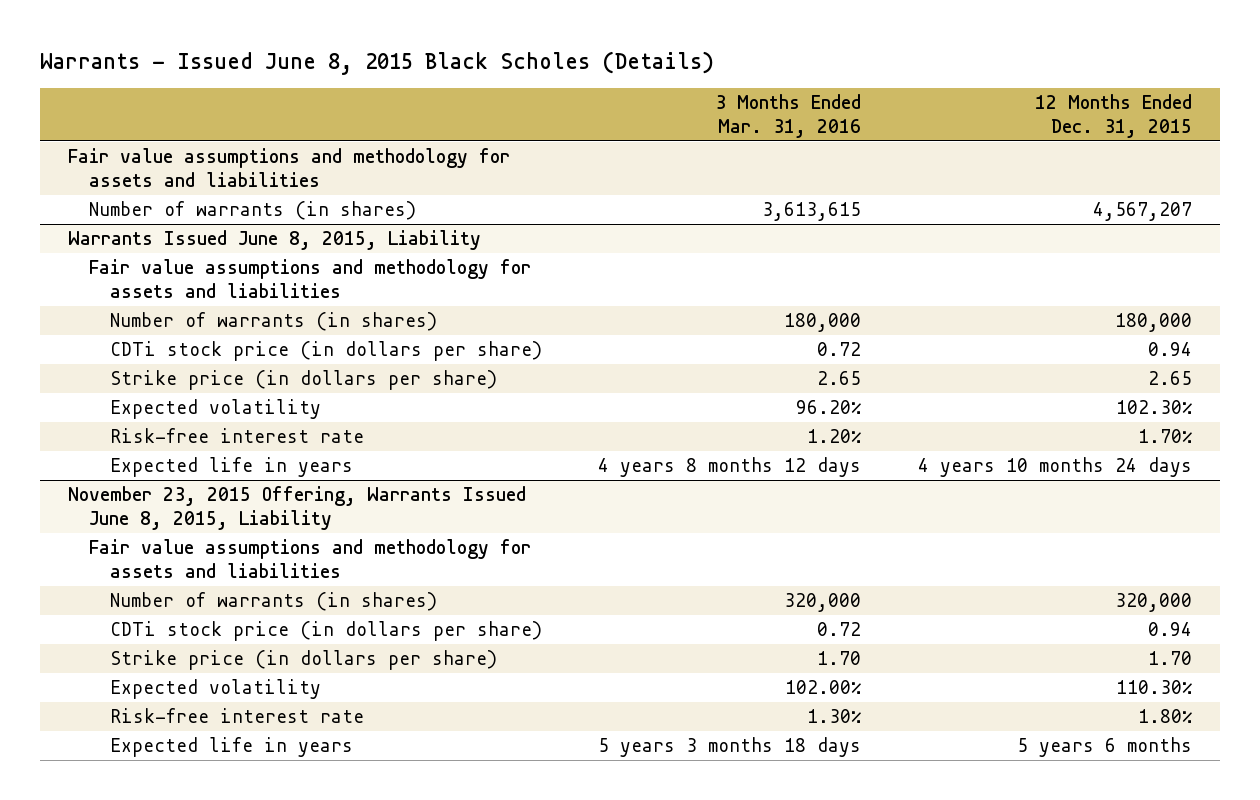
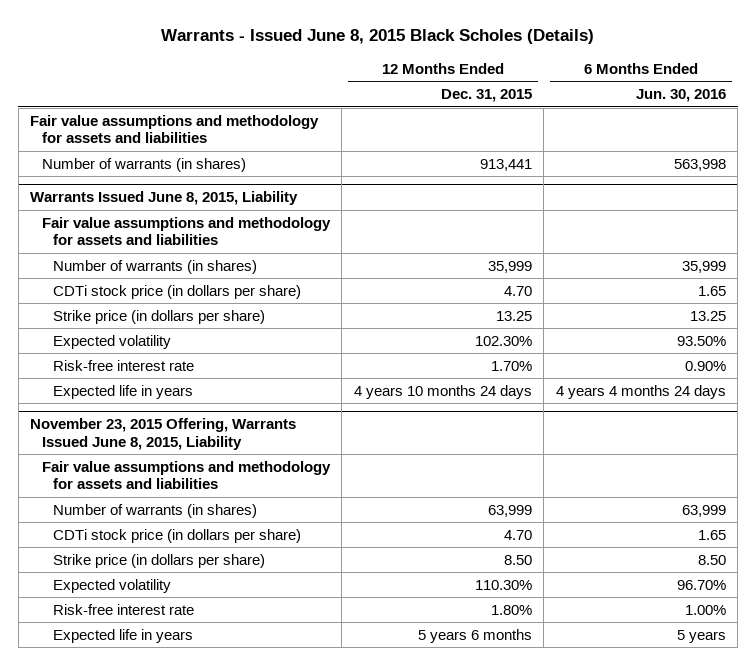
- | 3 Months Ended Mar. 31, 2016 | 12 Months Ended Dec. 31, 2015
+ | 12 Months Ended Dec. 31, 2015 | 6 Months Ended Jun. 30, 2016
- Number of warrants (in shares) | 3,613,615 | 4,567,207
+ Number of warrants (in shares) | 913,441 | 563,998
@ Warrants Issued June 8, 2015, Liability
- Number of warrants (in shares) | 180,000 | 180,000
- CDTi stock price (in dollars per share) | 0.72 | 0.94
- Strike price (in dollars per share) | 2.65 | 2.65
+ Number of warrants (in shares) | 35,999 | 35,999
+ CDTi stock price (in dollars per share) | 4.70 | 1.65
+ Strike price (in dollars per share) | 13.25 | 13.25
@ November 23, 2015 Offering, Warrants Issued June 8, 2015, Liability
- Number of warrants (in shares) | 320,000 | 320,000
- CDTi stock price (in dollars per share) | 0.72 | 0.94
- Strike price (in dollars per share) | 1.70 | 1.70
+ Number of warrants (in shares) | 63,999 | 63,999
+ CDTi stock price (in dollars per share) | 4.70 | 1.65
+ Strike price (in dollars per share) | 8.50 | 8.50

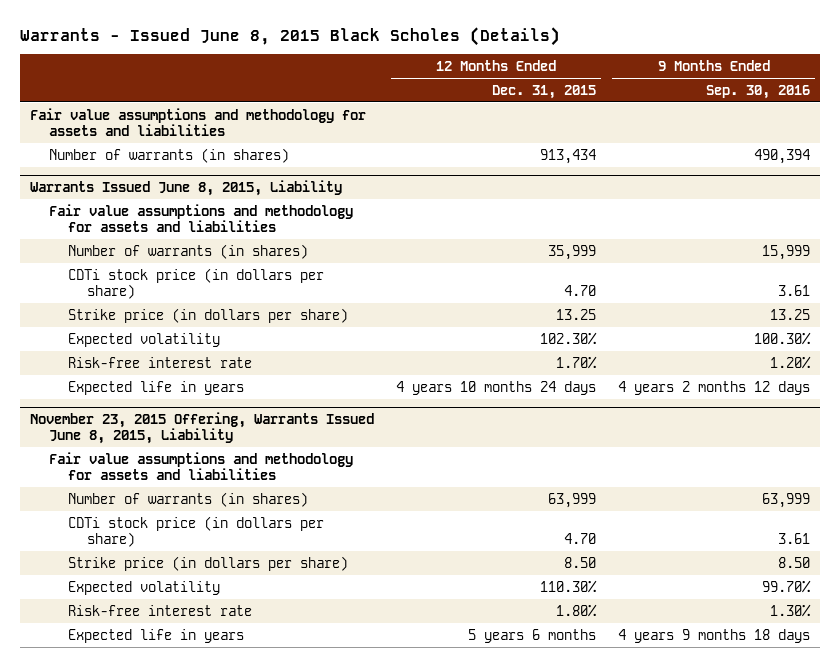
- | 12 Months Ended Dec. 31, 2015 | 6 Months Ended Jun. 30, 2016
+ | 12 Months Ended Dec. 31, 2015 | 9 Months Ended Sep. 30, 2016
- Number of warrants (in shares) | 913,441 | 563,998
+ Number of warrants (in shares) | 913,434 | 490,394

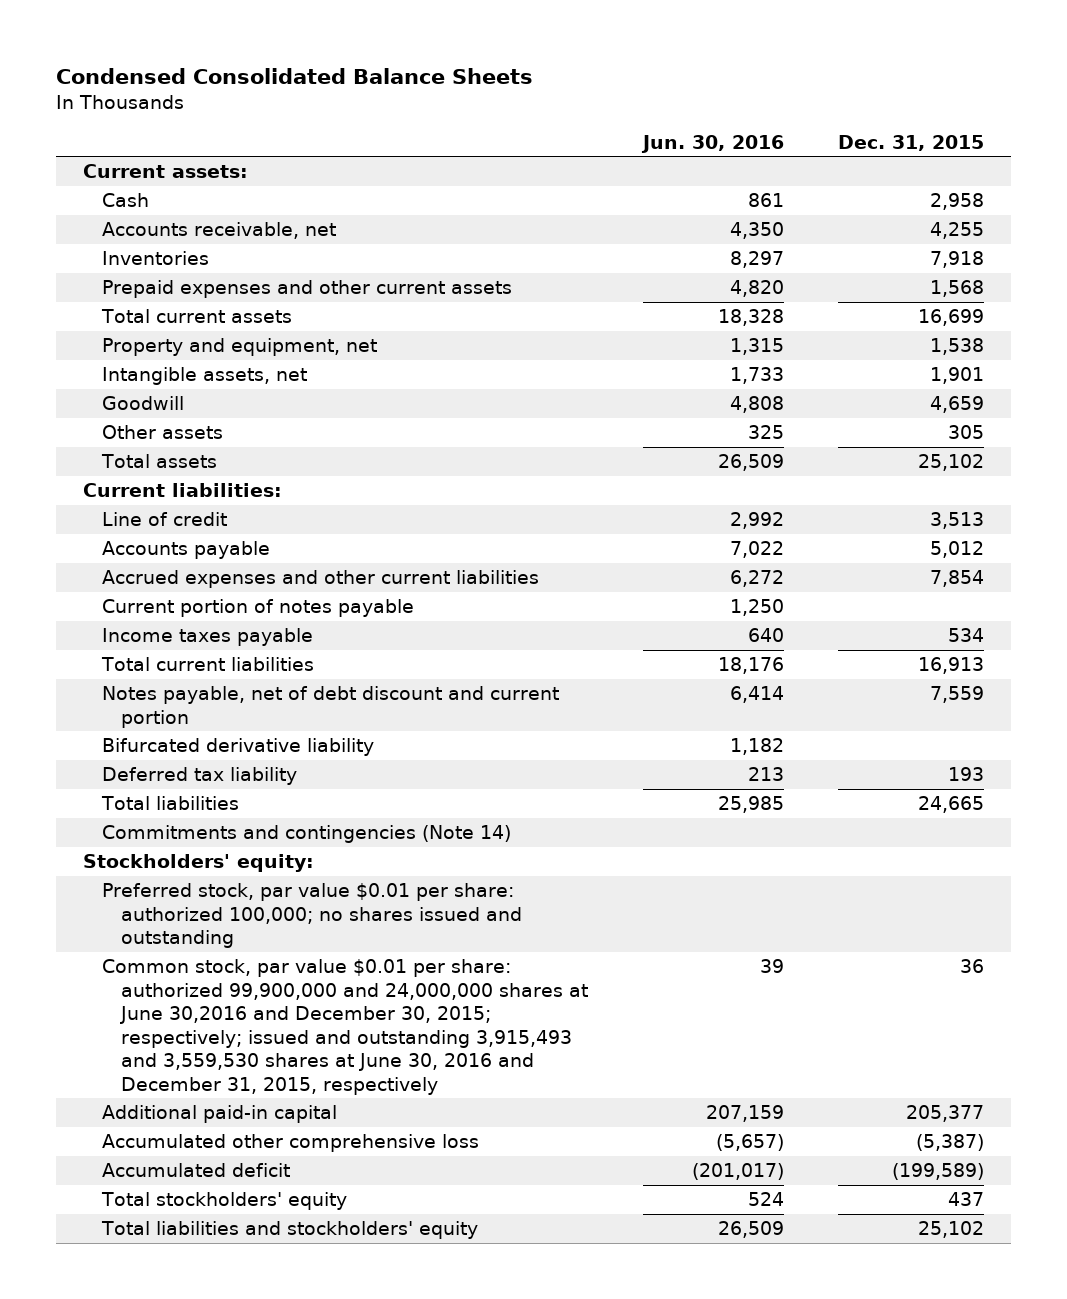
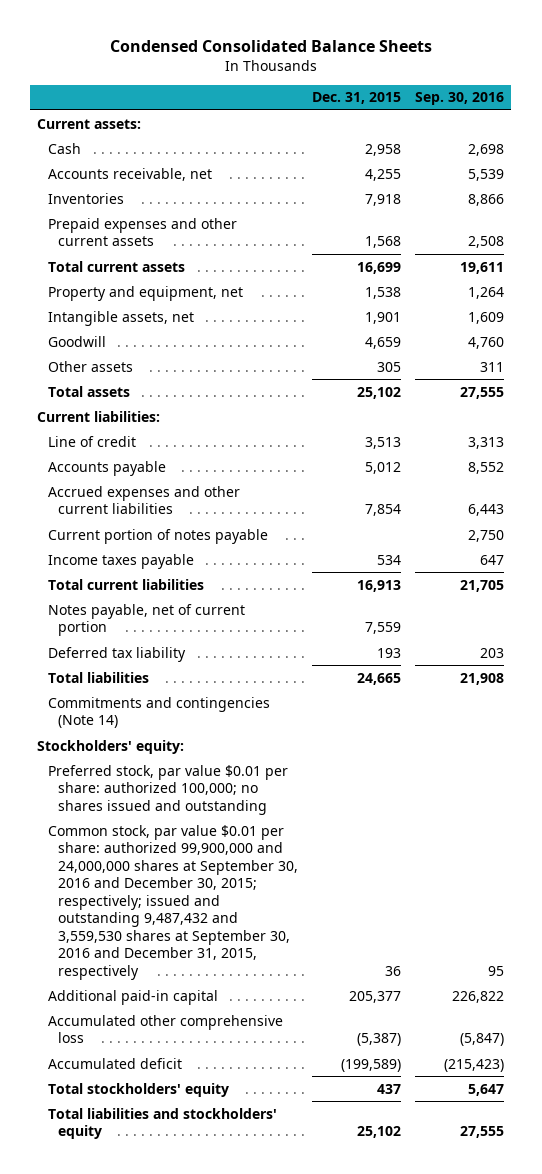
- | Jun. 30, 2016 | Dec. 31, 2015
+ | Dec. 31, 2015 | Sep. 30, 2016
- Notes payable, net of debt discount and current portion | 6,414 | 7,559
- Bifurcated derivative liability | 1,182 |
+ Notes payable, net of current portion | 7,559 |
- Common stock, par value $0.01 per share: authorized 99,900,000 and 24,000,000 shares at June 30,2016 and December 30, 2015; respectively; issued and outstanding 3,915,493 and 3,559,530 shares at June 30, 2016 and December 31, 2015, respectively | 39 | 36
+ Common stock, par value $0.01 per share: authorized 99,900,000 and 24,000,000 shares at September 30, 2016 and December 30, 2015; respectively; issued and outstanding 9,487,432 and 3,559,530 shares at September 30, 2016 and December 31, 2015, respectively | 36 | 95

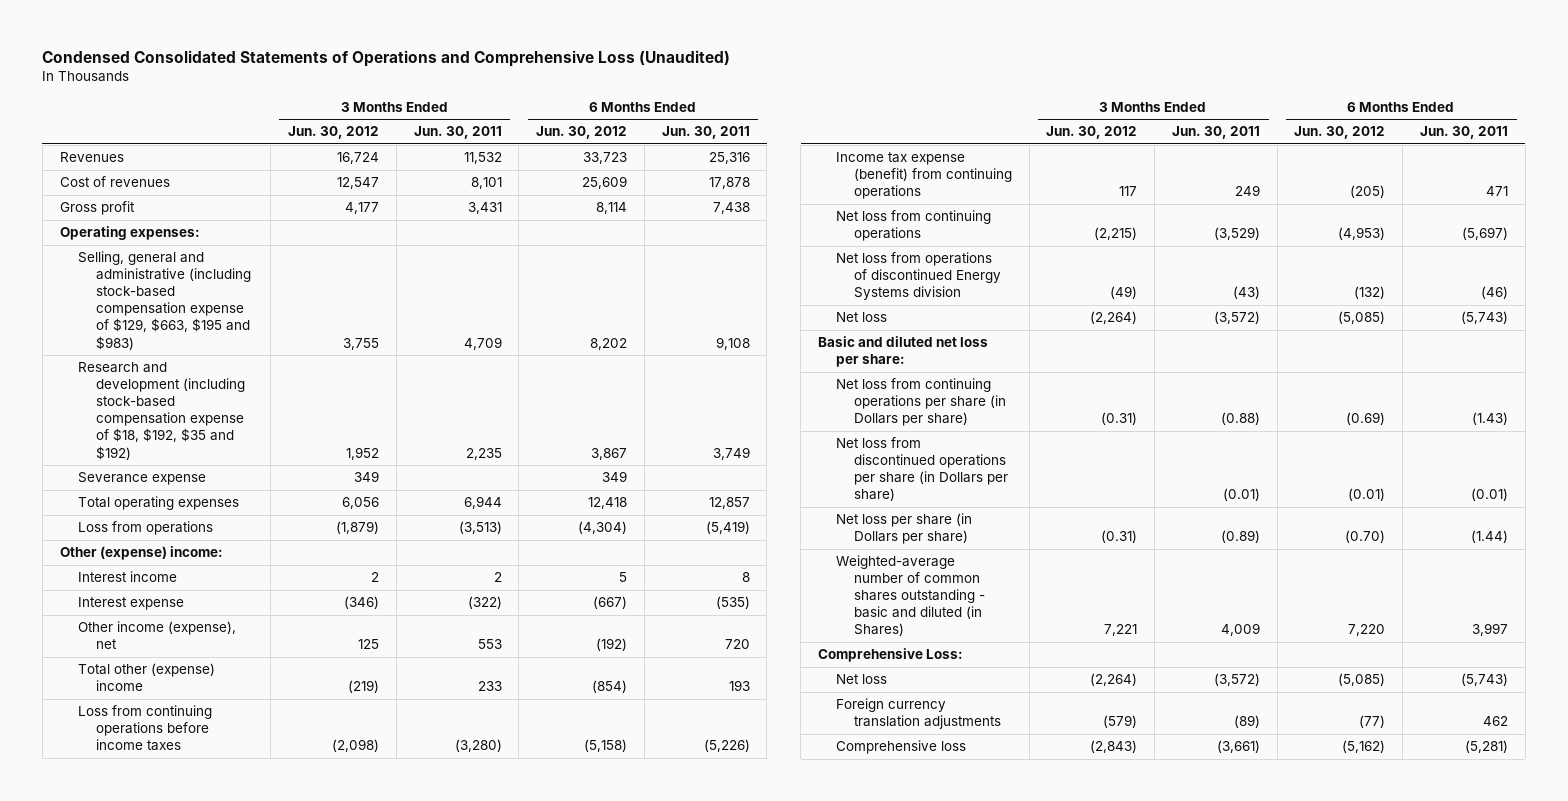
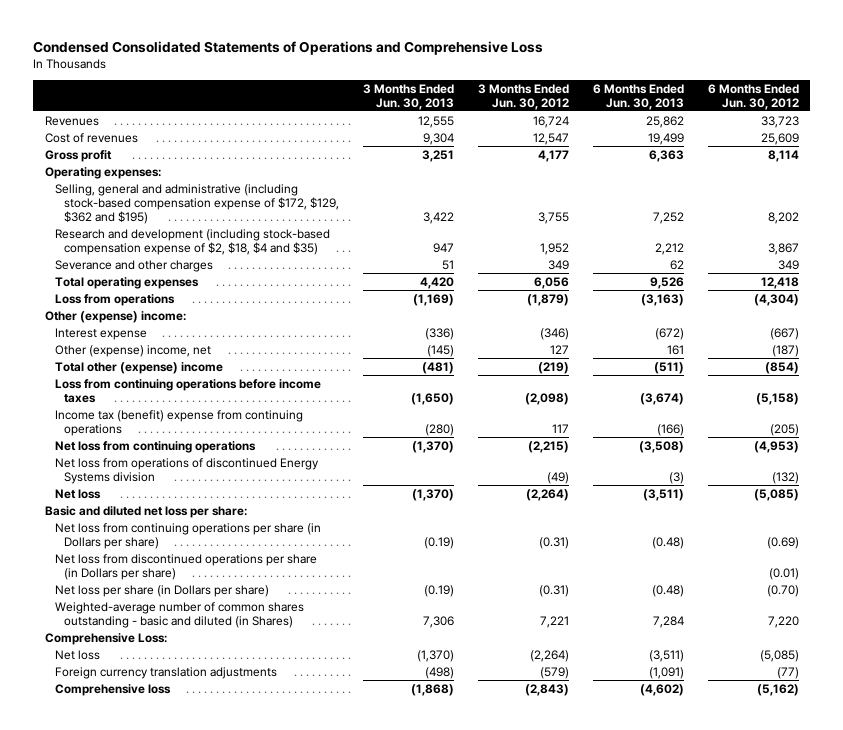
- Condensed Consolidated Statements of Operations and Comprehensive Loss (Unaudited)
+ Condensed Consolidated Statements of Operations and Comprehensive Loss
- | 3 Months Ended Jun. 30, 2012 | 3 Months Ended Jun. 30, 2011 | 6 Months Ended Jun. 30, 2012 | 6 Months Ended Jun. 30, 2011
+ | 3 Months Ended Jun. 30, 2013 | 3 Months Ended Jun. 30, 2012 | 6 Months Ended Jun. 30, 2013 | 6 Months Ended Jun. 30, 2012
- Selling, general and administrative (including stock-based compensation expense of $129, $663, $195 and $983) | 3,755 | 4,709 | 8,202 | 9,108
- Research and development (including stock-based compensation expense of $18, $192, $35 and $192) | 1,952 | 2,235 | 3,867 | 3,749
- Severance expense | 349 | | 349 |
+ Selling, general and administrative (including stock-based compensation expense of $172, $129, $362 and $195) | 3,422 | 3,755 | 7,252 | 8,202
+ Research and development (including stock-based compensation expense of $2, $18, $4 and $35) | 947 | 1,952 | 2,212 | 3,867
+ Severance and other charges | 51 | 349 | 62 | 349
- Interest income | 2 | 2 | 5 | 8
- Other income (expense), net | 125 | 553 | (192) | 720
+ Other (expense) income, net | (145) | 127 | 161 | (187)
- Income tax expense (benefit) from continuing operations | 117 | 249 | (205) | 471
+ Income tax (benefit) expense from continuing operations | (280) | 117 | (166) | (205)

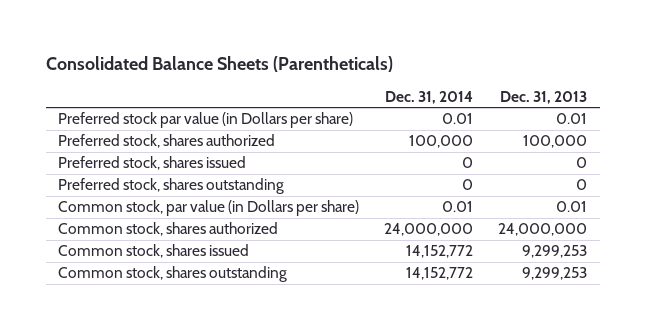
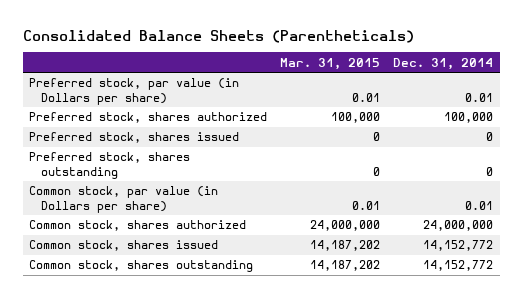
- | Dec. 31, 2014 | Dec. 31, 2013
+ | Mar. 31, 2015 | Dec. 31, 2014
- Preferred stock par value (in Dollars per share) | 0.01 | 0.01
+ Preferred stock, par value (in Dollars per share) | 0.01 | 0.01

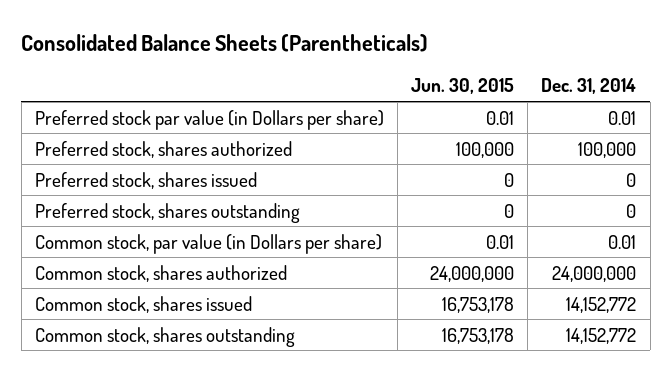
- | Mar. 31, 2015 | Dec. 31, 2014
+ | Jun. 30, 2015 | Dec. 31, 2014
- Preferred stock, par value (in Dollars per share) | 0.01 | 0.01
+ Preferred stock par value (in Dollars per share) | 0.01 | 0.01

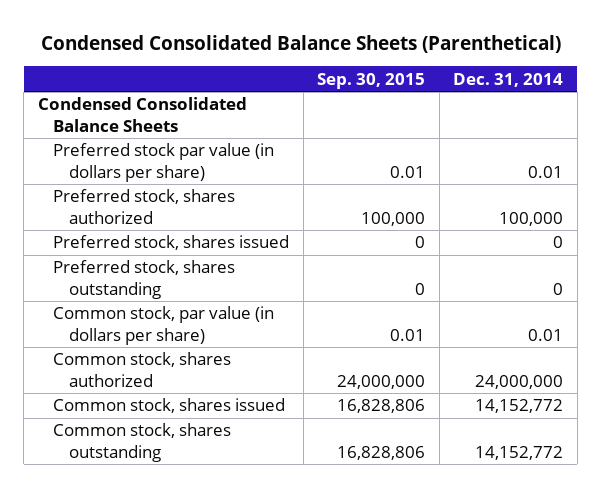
- Consolidated Balance Sheets (Parentheticals)
+ Condensed Consolidated Balance Sheets (Parenthetical)
- | Jun. 30, 2015 | Dec. 31, 2014
+ | Sep. 30, 2015 | Dec. 31, 2014
- Preferred stock par value (in Dollars per share) | 0.01 | 0.01
+ Condensed Consolidated Balance Sheets
+ Preferred stock par value (in dollars per share) | 0.01 | 0.01
- Common stock, par value (in Dollars per share) | 0.01 | 0.01
+ Common stock, par value (in dollars per share) | 0.01 | 0.01

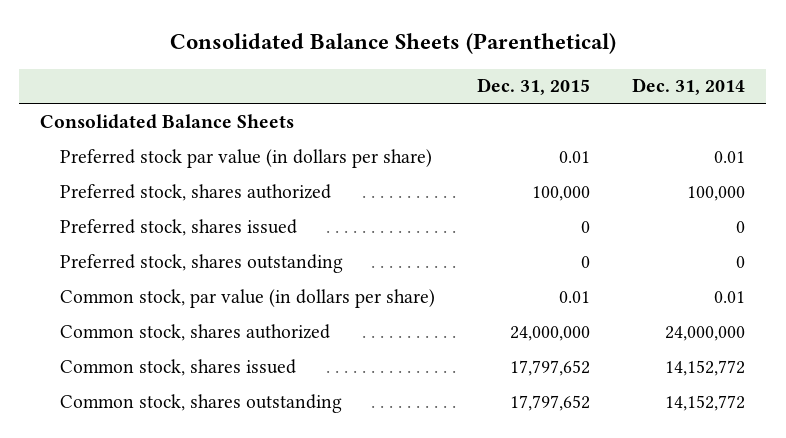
- Condensed Consolidated Balance Sheets (Parenthetical)
+ Consolidated Balance Sheets (Parenthetical)
- | Sep. 30, 2015 | Dec. 31, 2014
+ | Dec. 31, 2015 | Dec. 31, 2014
- Condensed Consolidated Balance Sheets
+ Consolidated Balance Sheets

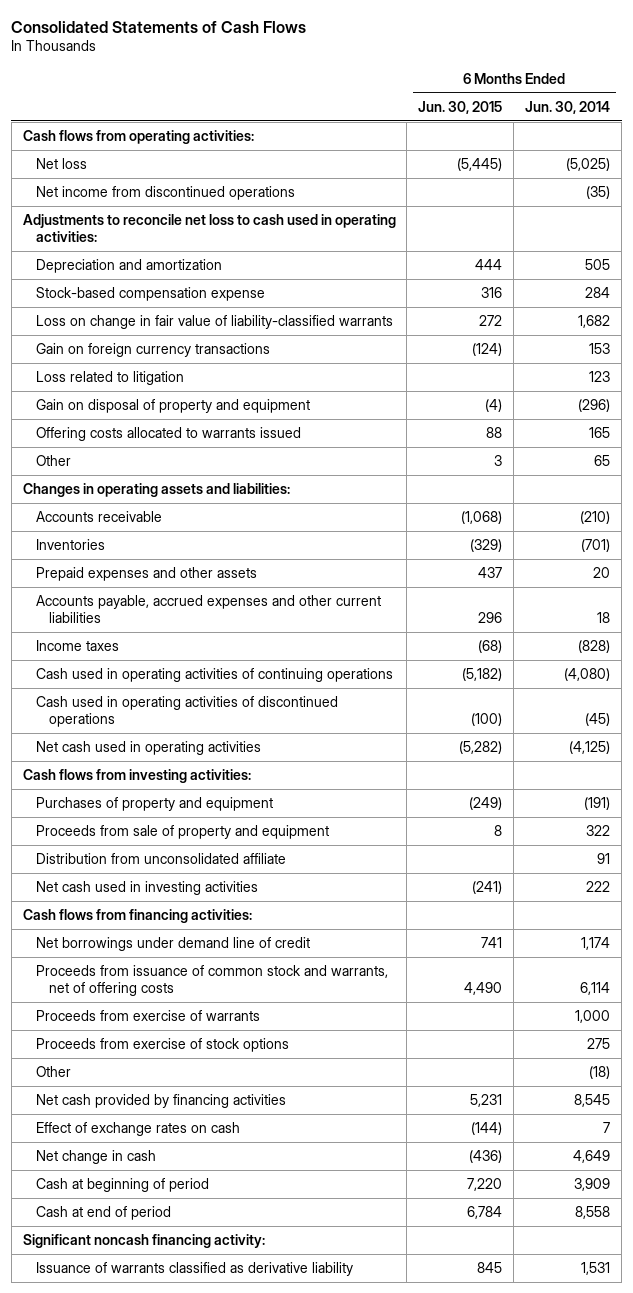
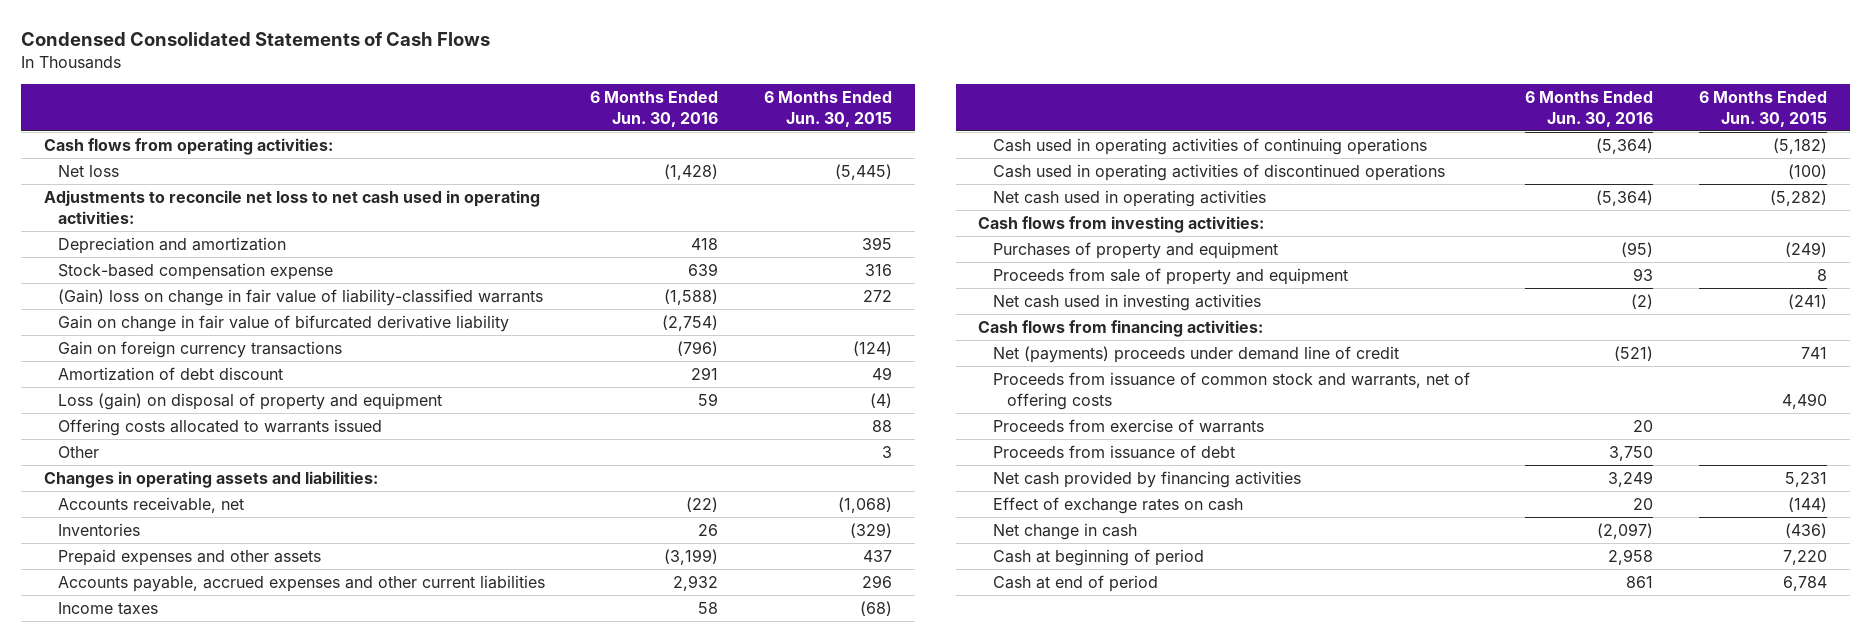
- Consolidated Statements of Cash Flows
+ Condensed Consolidated Statements of Cash Flows
- | 6 Months Ended Jun. 30, 2015 | 6 Months Ended Jun. 30, 2014
+ | 6 Months Ended Jun. 30, 2016 | 6 Months Ended Jun. 30, 2015
- Net income from discontinued operations | | (35)
- Adjustments to reconcile net loss to cash used in operating activities:
- Depreciation and amortization | 444 | 505
+ Adjustments to reconcile net loss to net cash used in operating activities:
+ Depreciation and amortization | 418 | 395
- Loss on change in fair value of liability-classified warrants | 272 | 1,682
+ (Gain) loss on change in fair value of liability-classified warrants | (1,588) | 272
+ Gain on change in fair value of bifurcated derivative liability | (2,754) |
- Loss related to litigation | | 123
- Gain on disposal of property and equipment | (4) | (296)
+ Amortization of debt discount | 291 | 49
+ Loss (gain) on disposal of property and equipment | 59 | (4)
- Accounts receivable | (1,068) | (210)
+ Accounts receivable, net | (22) | (1,068)
- Distribution from unconsolidated affiliate | | 91
- Net borrowings under demand line of credit | 741 | 1,174
+ Net (payments) proceeds under demand line of credit | (521) | 741
- Proceeds from exercise of stock options | | 275
- Other | | (18)
+ Proceeds from issuance of debt | 3,750 |
- Significant noncash financing activity:
- Issuance of warrants classified as derivative liability | 845 | 1,531

